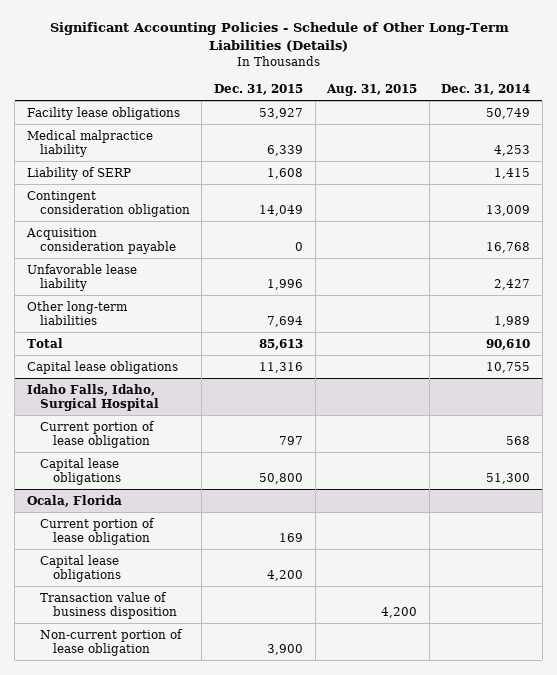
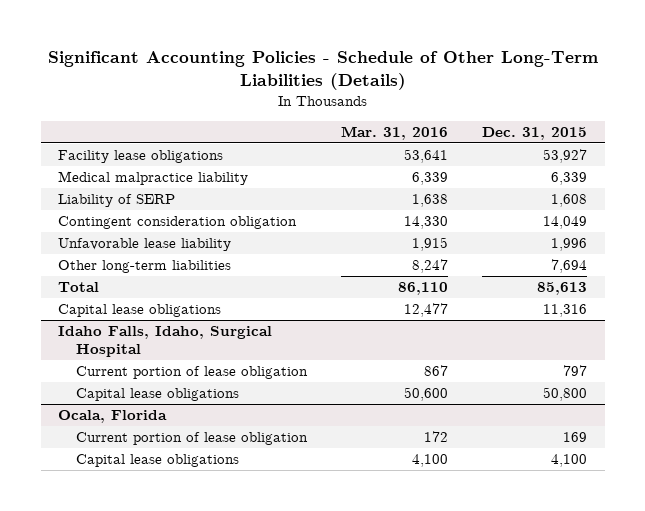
- | Dec. 31, 2015 | Aug. 31, 2015 | Dec. 31, 2014
+ | Mar. 31, 2016 | Dec. 31, 2015
- Acquisition consideration payable | 0 | | 16,768
@ Ocala, Florida
- Capital lease obligations | 4,200 | |
- Transaction value of business disposition | | 4,200 |
- Non-current portion of lease obligation | 3,900 | |
+ Capital lease obligations | 4,100 | 4,100

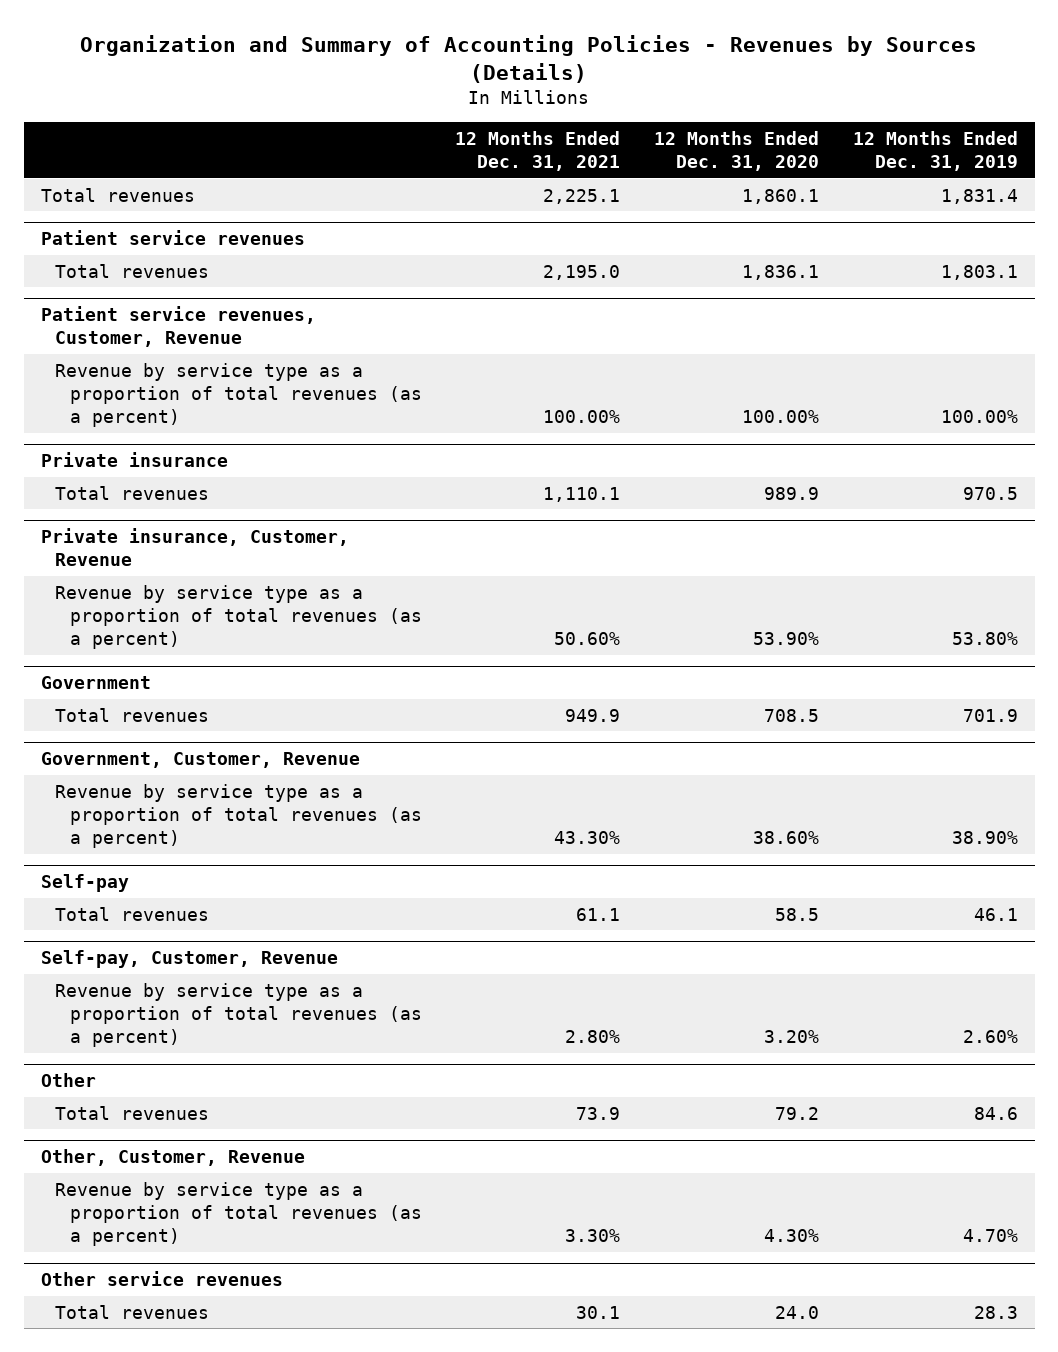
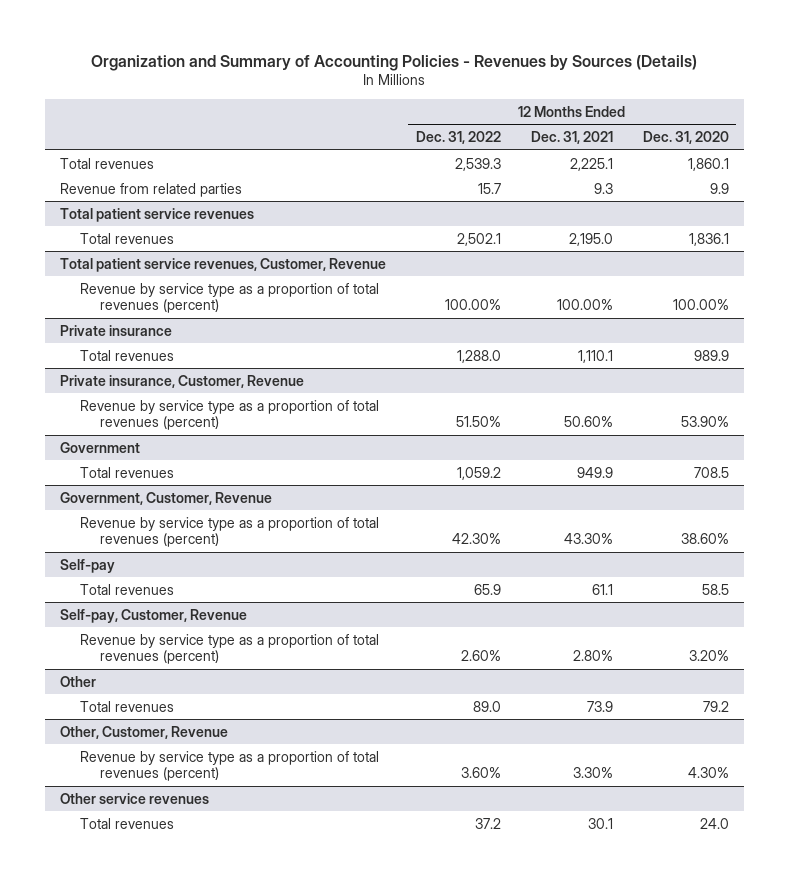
- | 12 Months Ended Dec. 31, 2021 | 12 Months Ended Dec. 31, 2020 | 12 Months Ended Dec. 31, 2019
+ | 12 Months Ended Dec. 31, 2022 | 12 Months Ended Dec. 31, 2021 | 12 Months Ended Dec. 31, 2020
- Patient service revenues
+ Revenue from related parties | 15.7 | 9.3 | 9.9
+ Total patient service revenues
- Patient service revenues, Customer, Revenue
- Revenue by service type as a proportion of total revenues (as a percent) | 100.00% | 100.00% | 100.00%
+ Total patient service revenues, Customer, Revenue
+ Revenue by service type as a proportion of total revenues (percent) | 100.00% | 100.00% | 100.00%
@ Private insurance, Customer, Revenue
- Revenue by service type as a proportion of total revenues (as a percent) | 50.60% | 53.90% | 53.80%
+ Revenue by service type as a proportion of total revenues (percent) | 51.50% | 50.60% | 53.90%
@ Government, Customer, Revenue
- Revenue by service type as a proportion of total revenues (as a percent) | 43.30% | 38.60% | 38.90%
+ Revenue by service type as a proportion of total revenues (percent) | 42.30% | 43.30% | 38.60%
@ Self-pay, Customer, Revenue
- Revenue by service type as a proportion of total revenues (as a percent) | 2.80% | 3.20% | 2.60%
+ Revenue by service type as a proportion of total revenues (percent) | 2.60% | 2.80% | 3.20%
@ Other, Customer, Revenue
- Revenue by service type as a proportion of total revenues (as a percent) | 3.30% | 4.30% | 4.70%
+ Revenue by service type as a proportion of total revenues (percent) | 3.60% | 3.30% | 4.30%

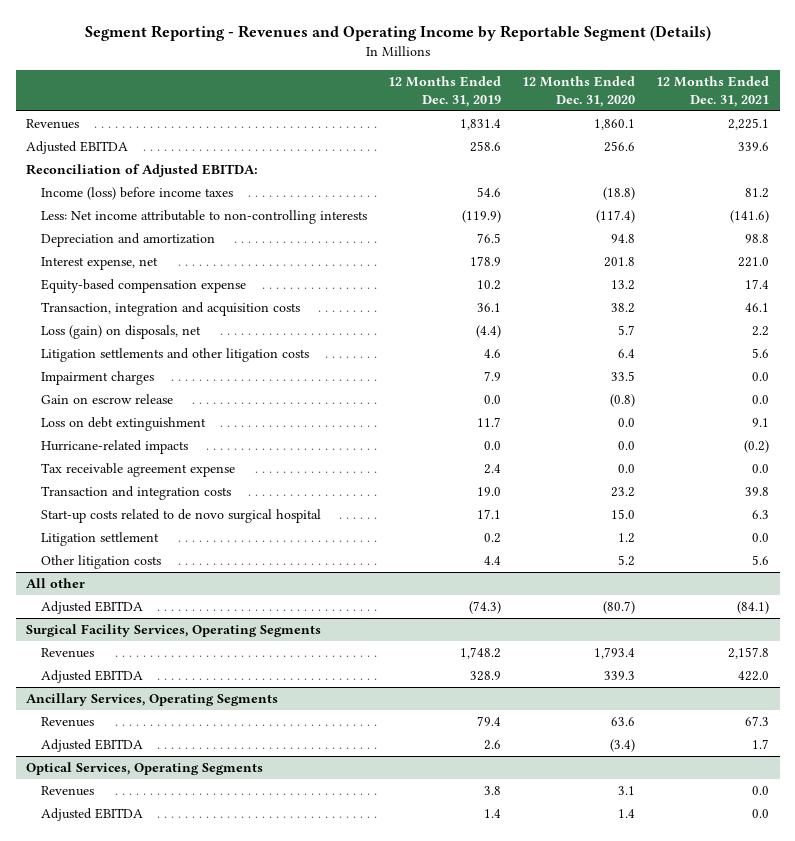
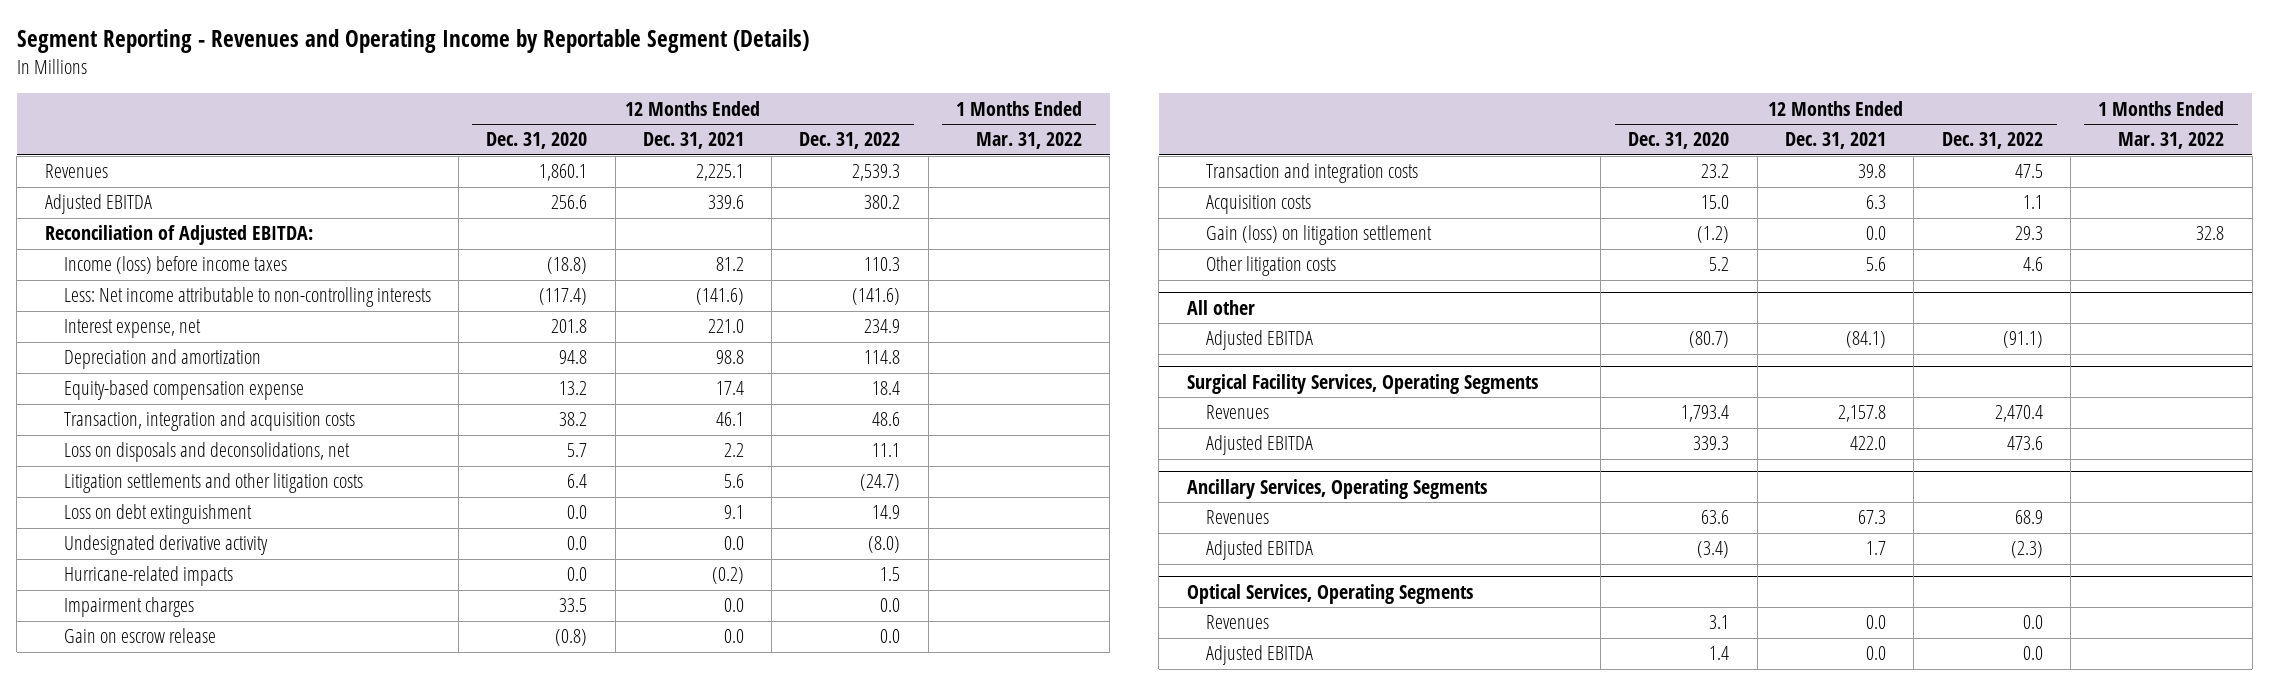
- | 12 Months Ended Dec. 31, 2019 | 12 Months Ended Dec. 31, 2020 | 12 Months Ended Dec. 31, 2021
+ | 12 Months Ended Dec. 31, 2020 | 12 Months Ended Dec. 31, 2021 | 12 Months Ended Dec. 31, 2022 | 1 Months Ended Mar. 31, 2022
moved down: Depreciation and amortization | 94.8 | 98.8 | 114.8 |
- Loss (gain) on disposals, net | (4.4) | 5.7 | 2.2
+ Loss on disposals and deconsolidations, net | 5.7 | 2.2 | 11.1 |
+ Undesignated derivative activity | 0.0 | 0.0 | (8.0) |
- Tax receivable agreement expense | 2.4 | 0.0 | 0.0
moved down: Impairment charges | 33.5 | 0.0 | 0.0 |
moved down: Gain on escrow release | (0.8) | 0.0 | 0.0 |
- Start-up costs related to de novo surgical hospital | 17.1 | 15.0 | 6.3
- Litigation settlement | 0.2 | 1.2 | 0.0
+ Acquisition costs | 15.0 | 6.3 | 1.1 |
+ Gain (loss) on litigation settlement | (1.2) | 0.0 | 29.3 | 32.8

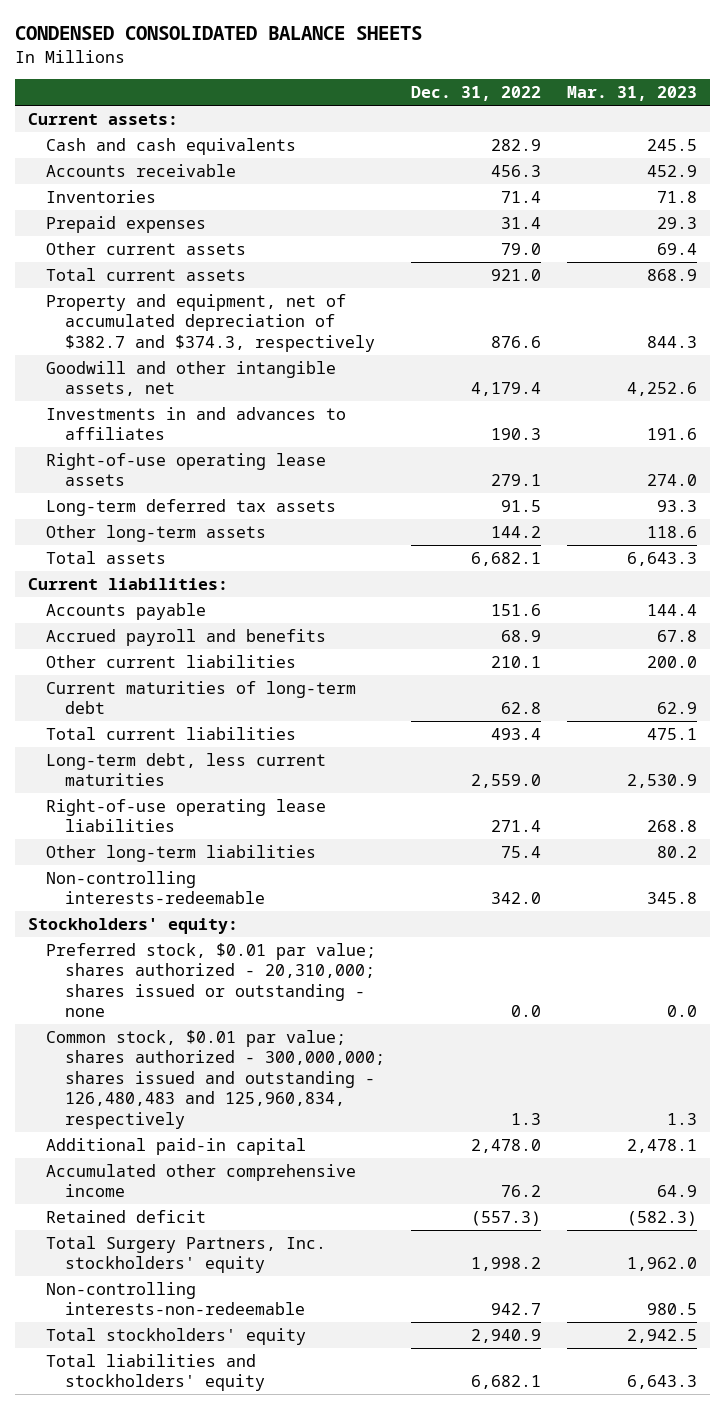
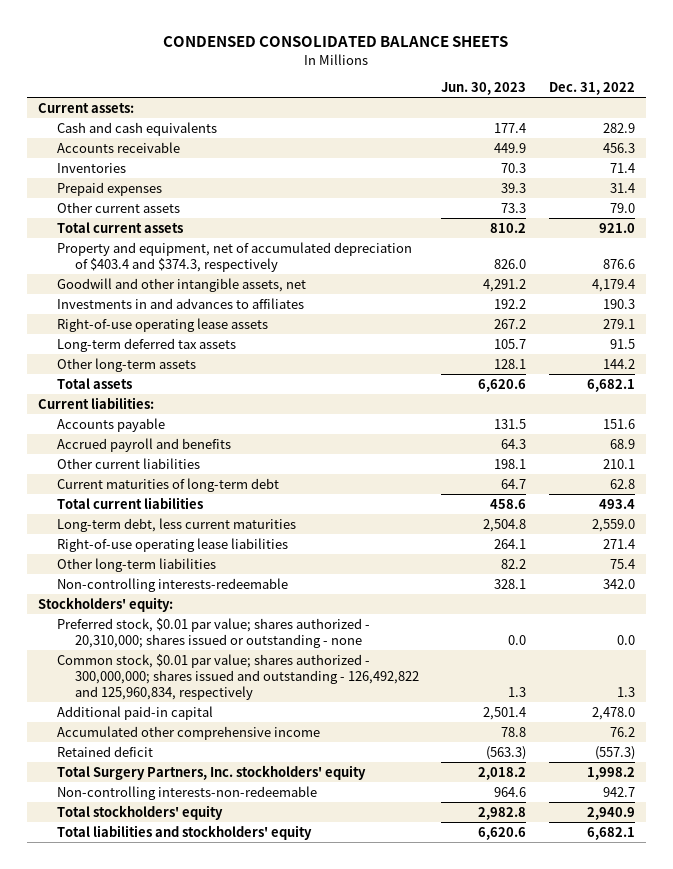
- | Dec. 31, 2022 | Mar. 31, 2023
+ | Jun. 30, 2023 | Dec. 31, 2022
- Property and equipment, net of accumulated depreciation of $382.7 and $374.3, respectively | 876.6 | 844.3
+ Property and equipment, net of accumulated depreciation of $403.4 and $374.3, respectively | 826.0 | 876.6
- Common stock, $0.01 par value; shares authorized - 300,000,000; shares issued and outstanding - 126,480,483 and 125,960,834, respectively | 1.3 | 1.3
+ Common stock, $0.01 par value; shares authorized - 300,000,000; shares issued and outstanding - 126,492,822 and 125,960,834, respectively | 1.3 | 1.3

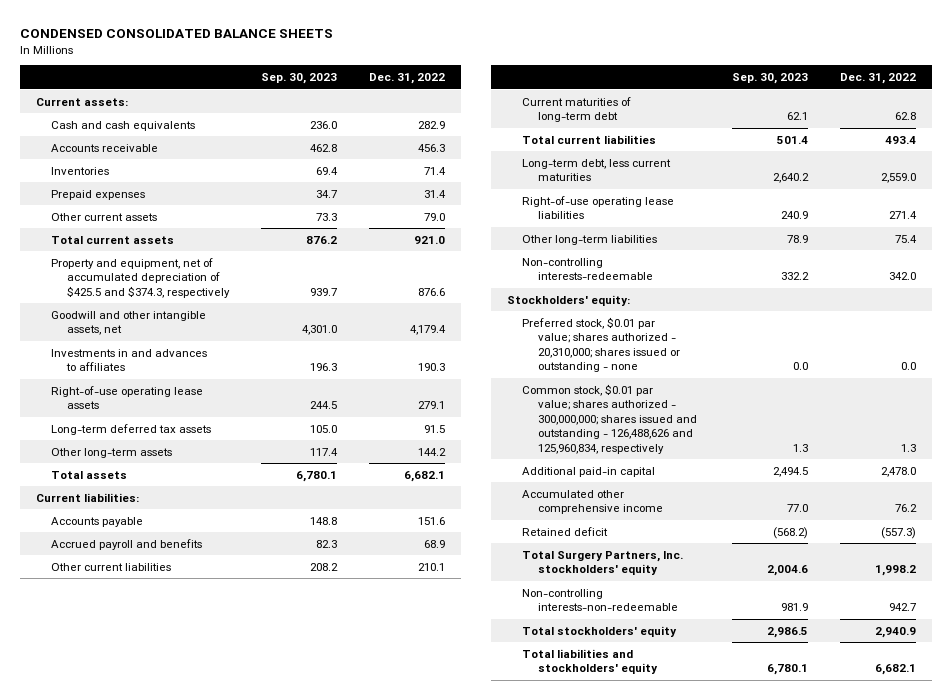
- | Jun. 30, 2023 | Dec. 31, 2022
+ | Sep. 30, 2023 | Dec. 31, 2022
- Property and equipment, net of accumulated depreciation of $403.4 and $374.3, respectively | 826.0 | 876.6
+ Property and equipment, net of accumulated depreciation of $425.5 and $374.3, respectively | 939.7 | 876.6
- Common stock, $0.01 par value; shares authorized - 300,000,000; shares issued and outstanding - 126,492,822 and 125,960,834, respectively | 1.3 | 1.3
+ Common stock, $0.01 par value; shares authorized - 300,000,000; shares issued and outstanding - 126,488,626 and 125,960,834, respectively | 1.3 | 1.3

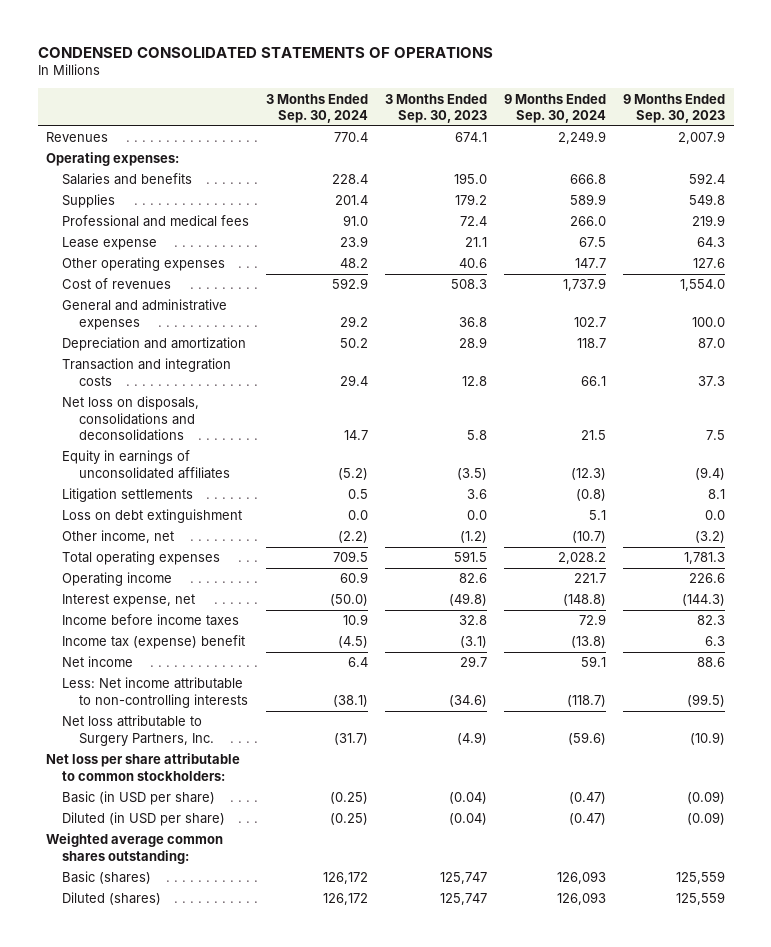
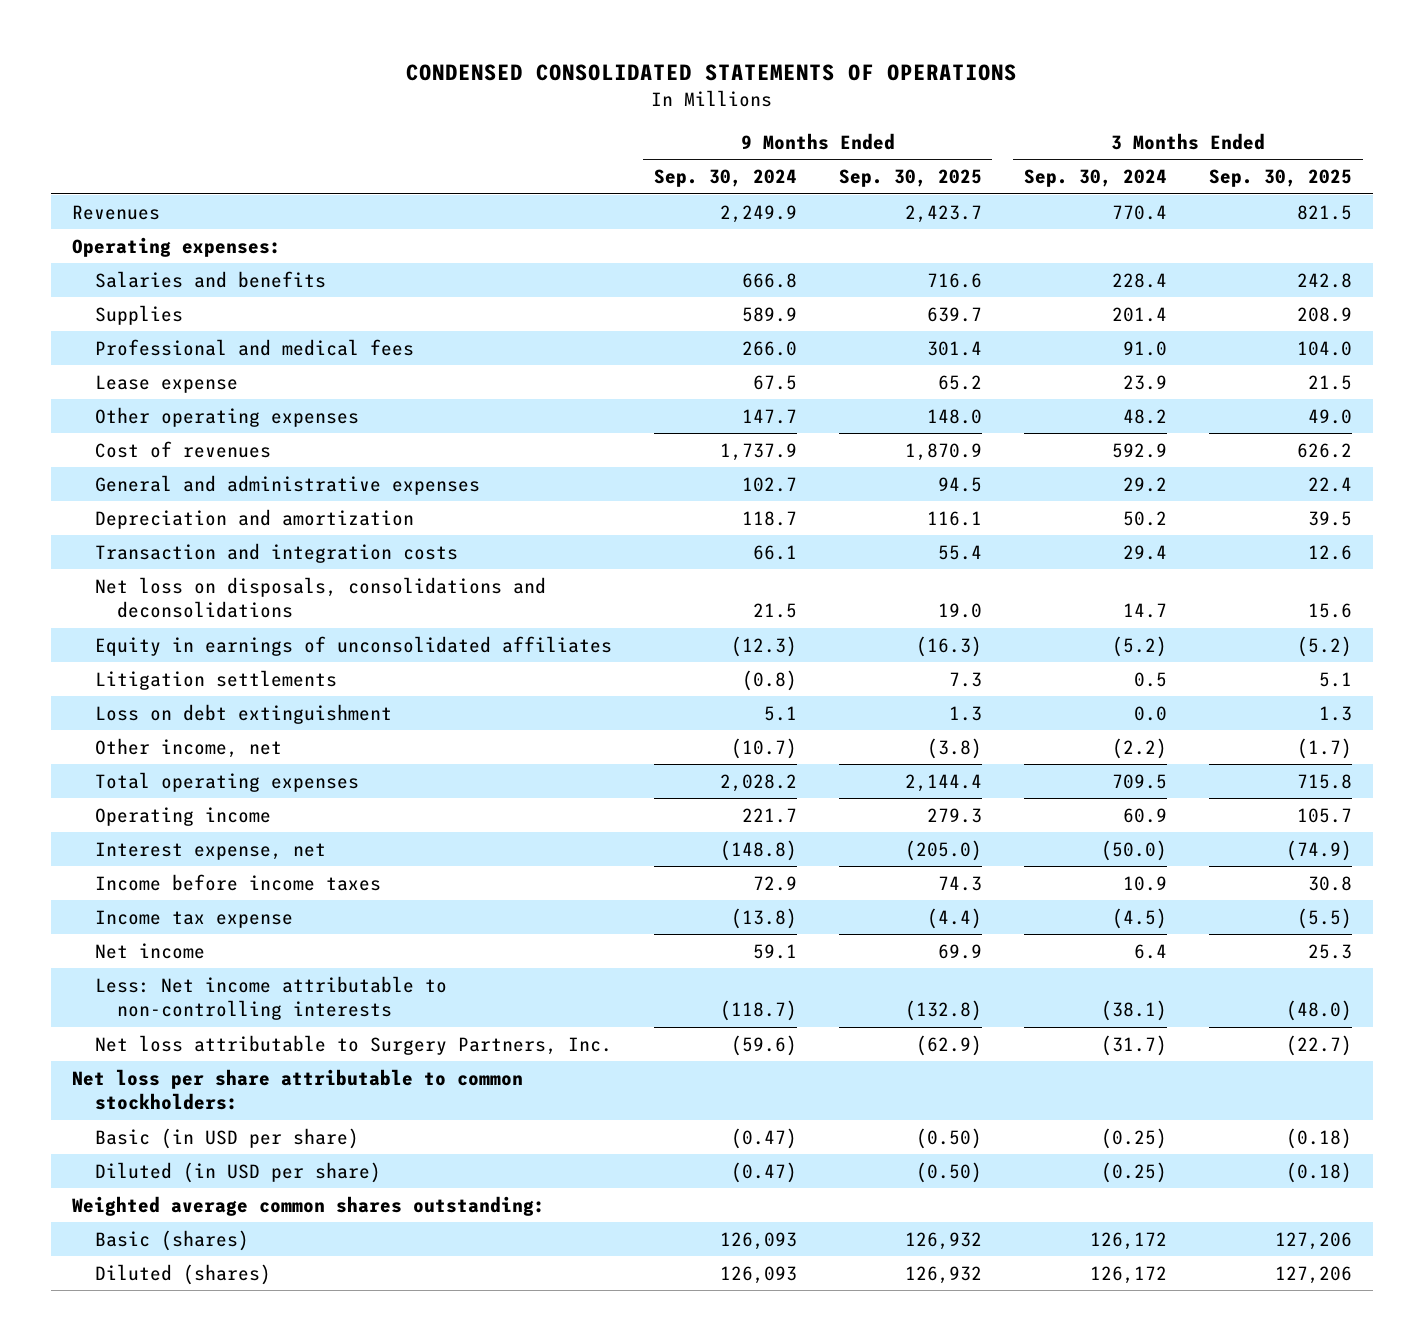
- | 3 Months Ended Sep. 30, 2024 | 3 Months Ended Sep. 30, 2023 | 9 Months Ended Sep. 30, 2024 | 9 Months Ended Sep. 30, 2023
+ | 9 Months Ended Sep. 30, 2024 | 9 Months Ended Sep. 30, 2025 | 3 Months Ended Sep. 30, 2024 | 3 Months Ended Sep. 30, 2025
- Income tax (expense) benefit | (4.5) | (3.1) | (13.8) | 6.3
+ Income tax expense | (13.8) | (4.4) | (4.5) | (5.5)

